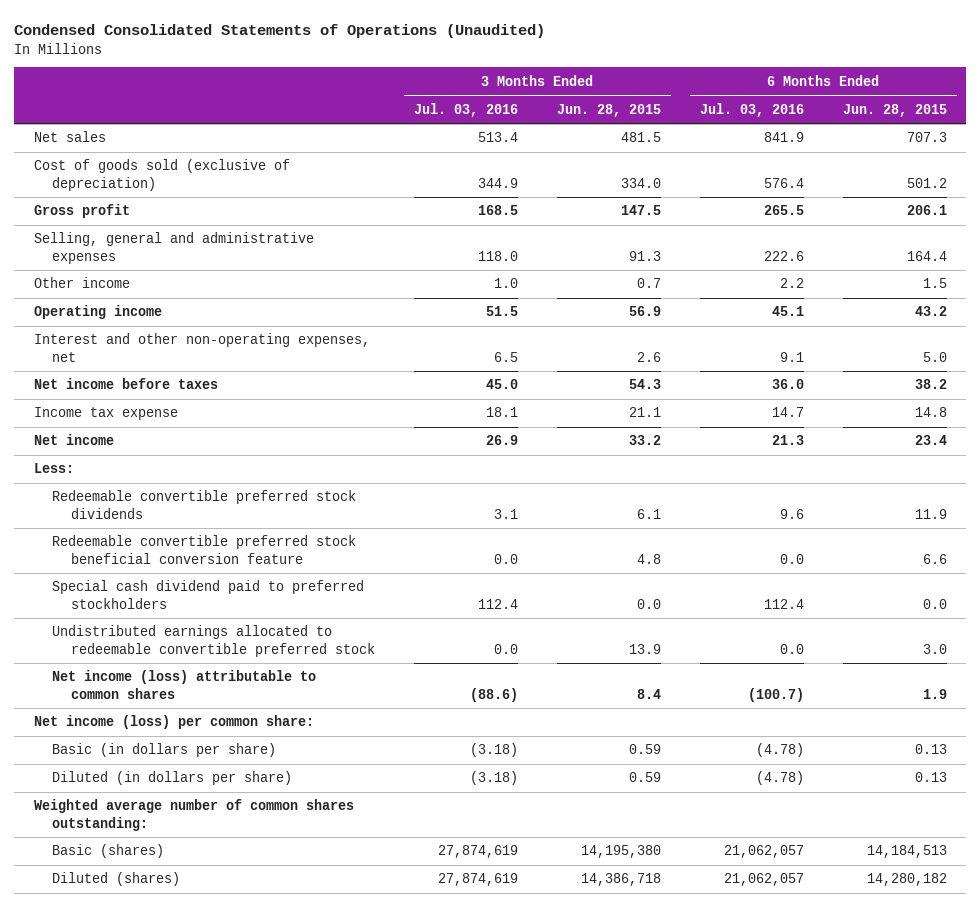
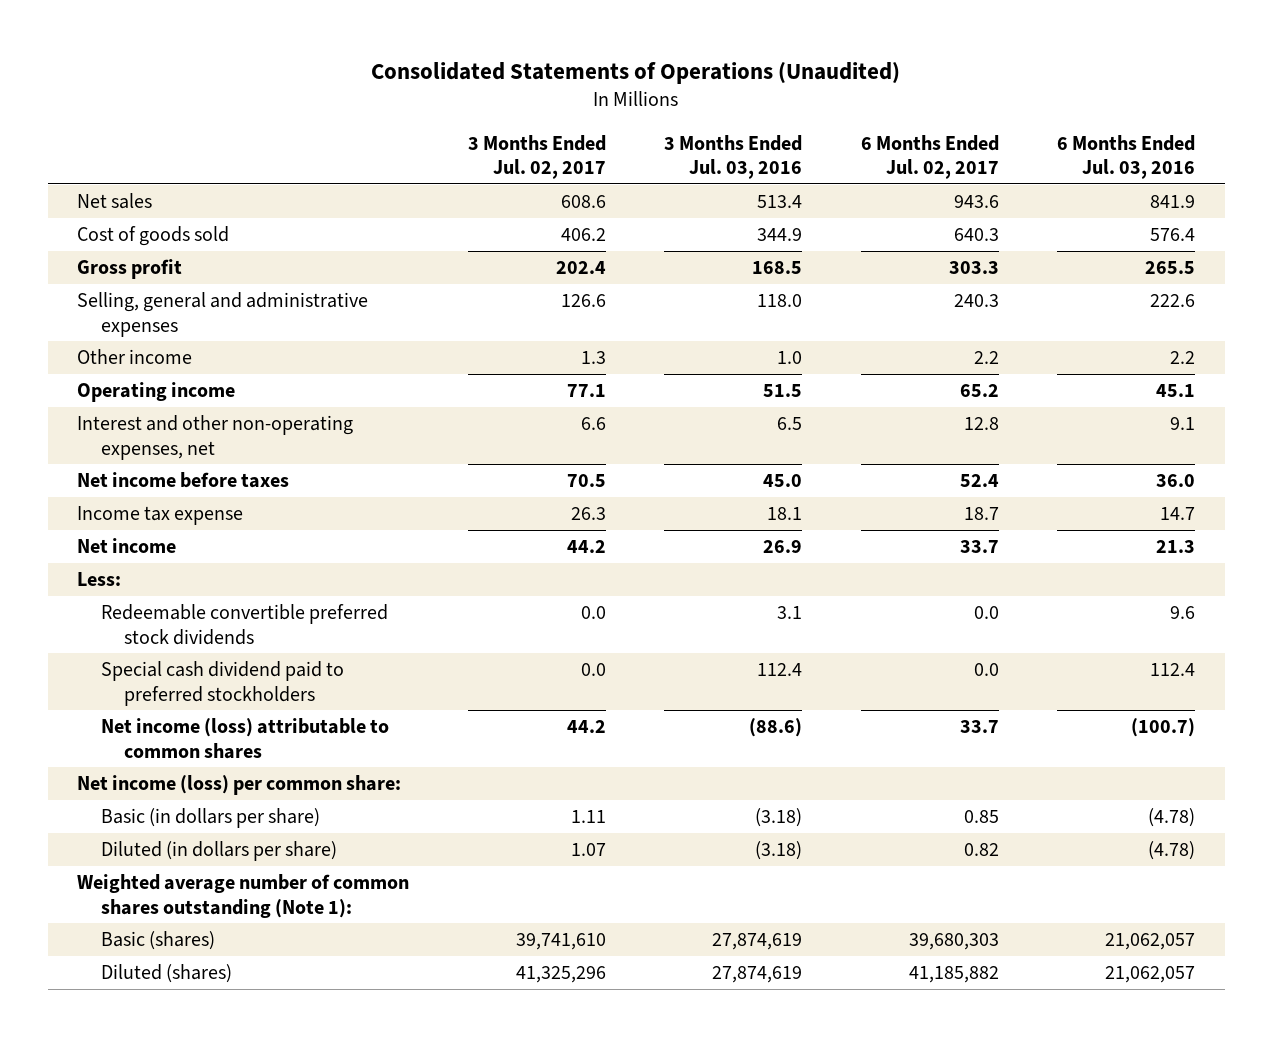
- Condensed Consolidated Statements of Operations (Unaudited)
+ Consolidated Statements of Operations (Unaudited)
- | 3 Months Ended Jul. 03, 2016 | 3 Months Ended Jun. 28, 2015 | 6 Months Ended Jul. 03, 2016 | 6 Months Ended Jun. 28, 2015
+ | 3 Months Ended Jul. 02, 2017 | 3 Months Ended Jul. 03, 2016 | 6 Months Ended Jul. 02, 2017 | 6 Months Ended Jul. 03, 2016
- Cost of goods sold (exclusive of depreciation) | 344.9 | 334.0 | 576.4 | 501.2
+ Cost of goods sold | 406.2 | 344.9 | 640.3 | 576.4
- Redeemable convertible preferred stock beneficial conversion feature | 0.0 | 4.8 | 0.0 | 6.6
- Undistributed earnings allocated to redeemable convertible preferred stock | 0.0 | 13.9 | 0.0 | 3.0
- Weighted average number of common shares outstanding:
+ Weighted average number of common shares outstanding (Note 1):

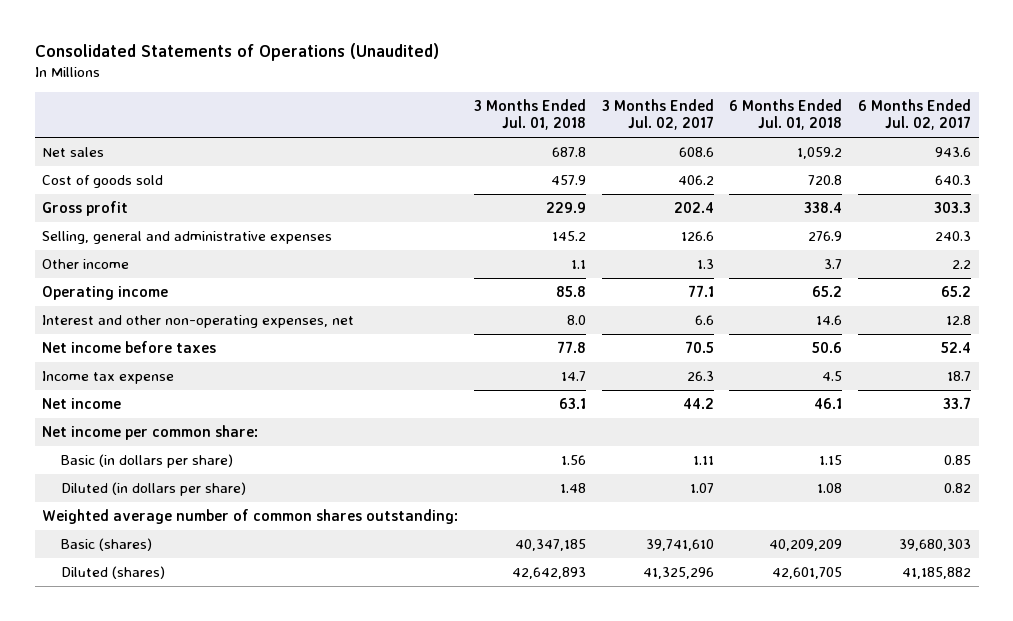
- | 3 Months Ended Jul. 02, 2017 | 3 Months Ended Jul. 03, 2016 | 6 Months Ended Jul. 02, 2017 | 6 Months Ended Jul. 03, 2016
+ | 3 Months Ended Jul. 01, 2018 | 3 Months Ended Jul. 02, 2017 | 6 Months Ended Jul. 01, 2018 | 6 Months Ended Jul. 02, 2017
- Less:
- Redeemable convertible preferred stock dividends | 0.0 | 3.1 | 0.0 | 9.6
- Special cash dividend paid to preferred stockholders | 0.0 | 112.4 | 0.0 | 112.4
- Net income (loss) attributable to common shares | 44.2 | (88.6) | 33.7 | (100.7)
- Net income (loss) per common share:
+ Net income per common share:
- Weighted average number of common shares outstanding (Note 1):
+ Weighted average number of common shares outstanding:

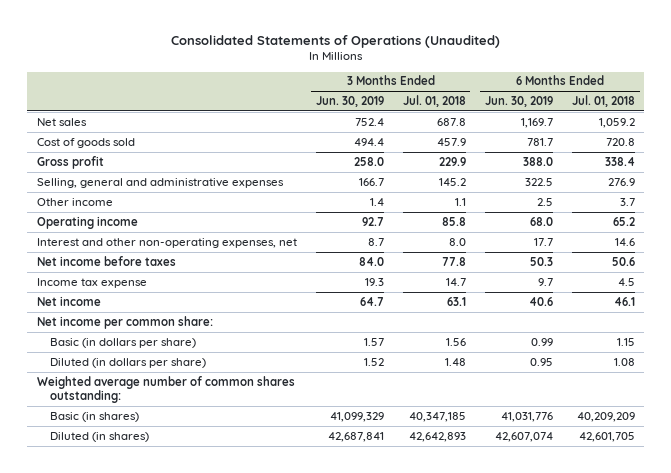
- | 3 Months Ended Jul. 01, 2018 | 3 Months Ended Jul. 02, 2017 | 6 Months Ended Jul. 01, 2018 | 6 Months Ended Jul. 02, 2017
+ | 3 Months Ended Jun. 30, 2019 | 3 Months Ended Jul. 01, 2018 | 6 Months Ended Jun. 30, 2019 | 6 Months Ended Jul. 01, 2018
- Basic (shares) | 40,347,185 | 39,741,610 | 40,209,209 | 39,680,303
- Diluted (shares) | 42,642,893 | 41,325,296 | 42,601,705 | 41,185,882
+ Basic (in shares) | 41,099,329 | 40,347,185 | 41,031,776 | 40,209,209
+ Diluted (in shares) | 42,687,841 | 42,642,893 | 42,607,074 | 42,601,705

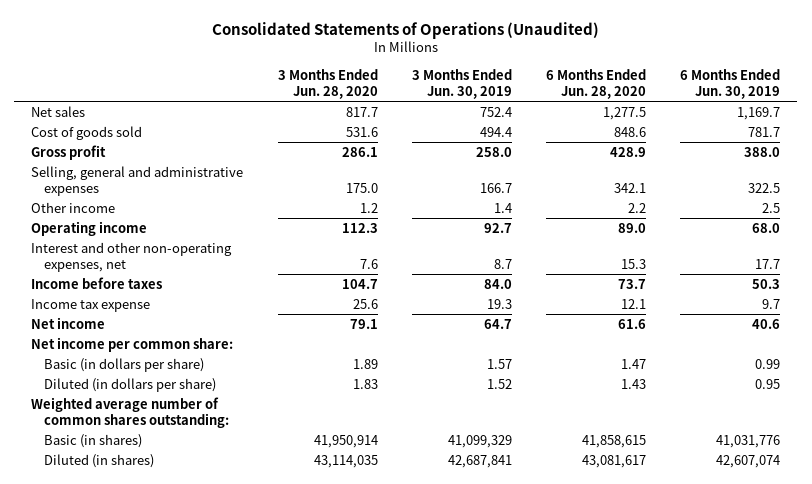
- | 3 Months Ended Jun. 30, 2019 | 3 Months Ended Jul. 01, 2018 | 6 Months Ended Jun. 30, 2019 | 6 Months Ended Jul. 01, 2018
+ | 3 Months Ended Jun. 28, 2020 | 3 Months Ended Jun. 30, 2019 | 6 Months Ended Jun. 28, 2020 | 6 Months Ended Jun. 30, 2019
- Net income before taxes | 84.0 | 77.8 | 50.3 | 50.6
+ Income before taxes | 104.7 | 84.0 | 73.7 | 50.3

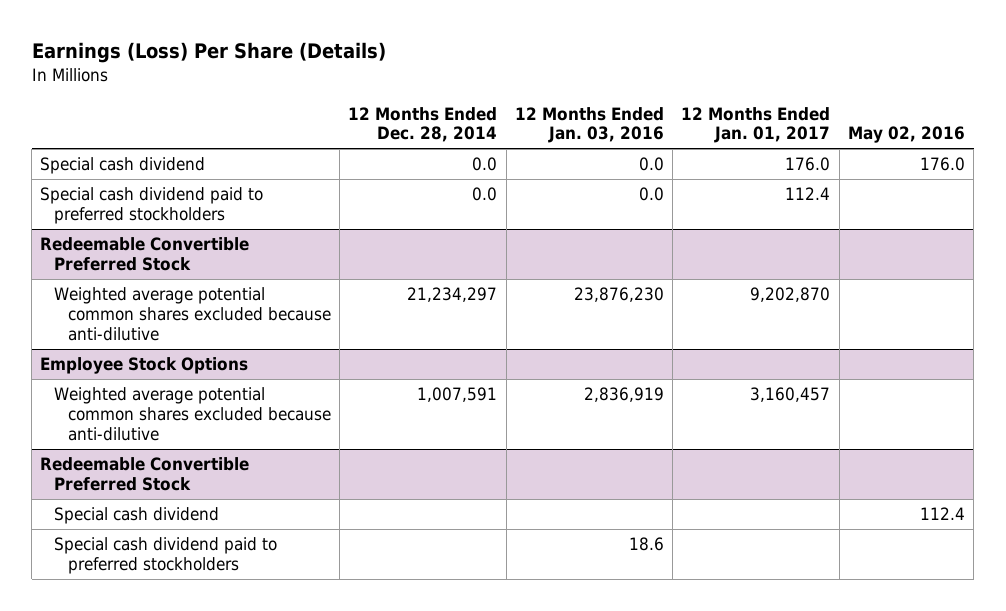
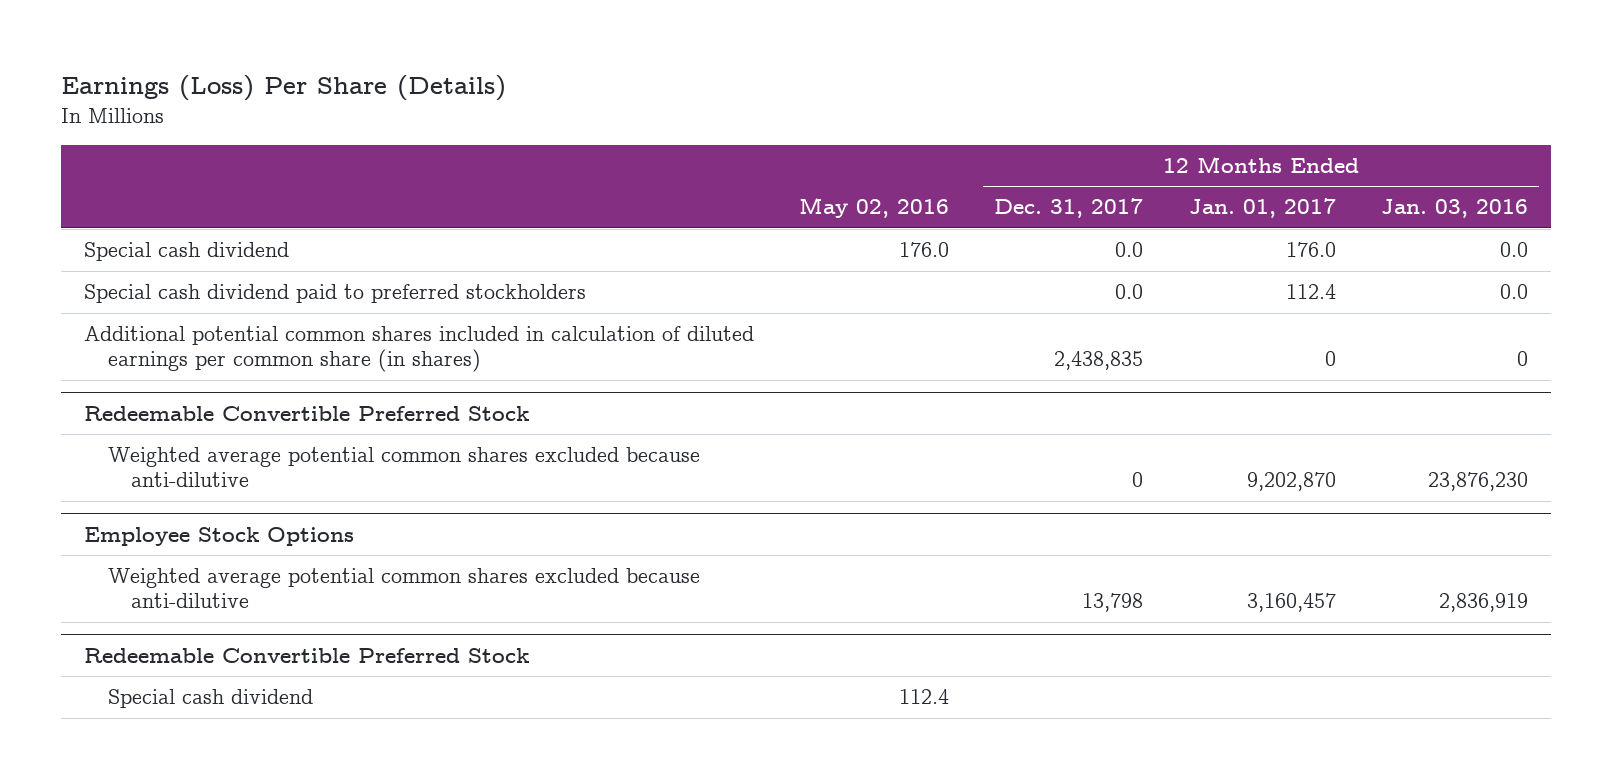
- | 12 Months Ended Dec. 28, 2014 | 12 Months Ended Jan. 03, 2016 | 12 Months Ended Jan. 01, 2017 | May 02, 2016
+ | May 02, 2016 | 12 Months Ended Dec. 31, 2017 | 12 Months Ended Jan. 01, 2017 | 12 Months Ended Jan. 03, 2016
+ Additional potential common shares included in calculation of diluted earnings per common share (in shares) | | 2,438,835 | 0 | 0
@ Redeemable Convertible Preferred Stock
- Special cash dividend paid to preferred stockholders | | 18.6 | |

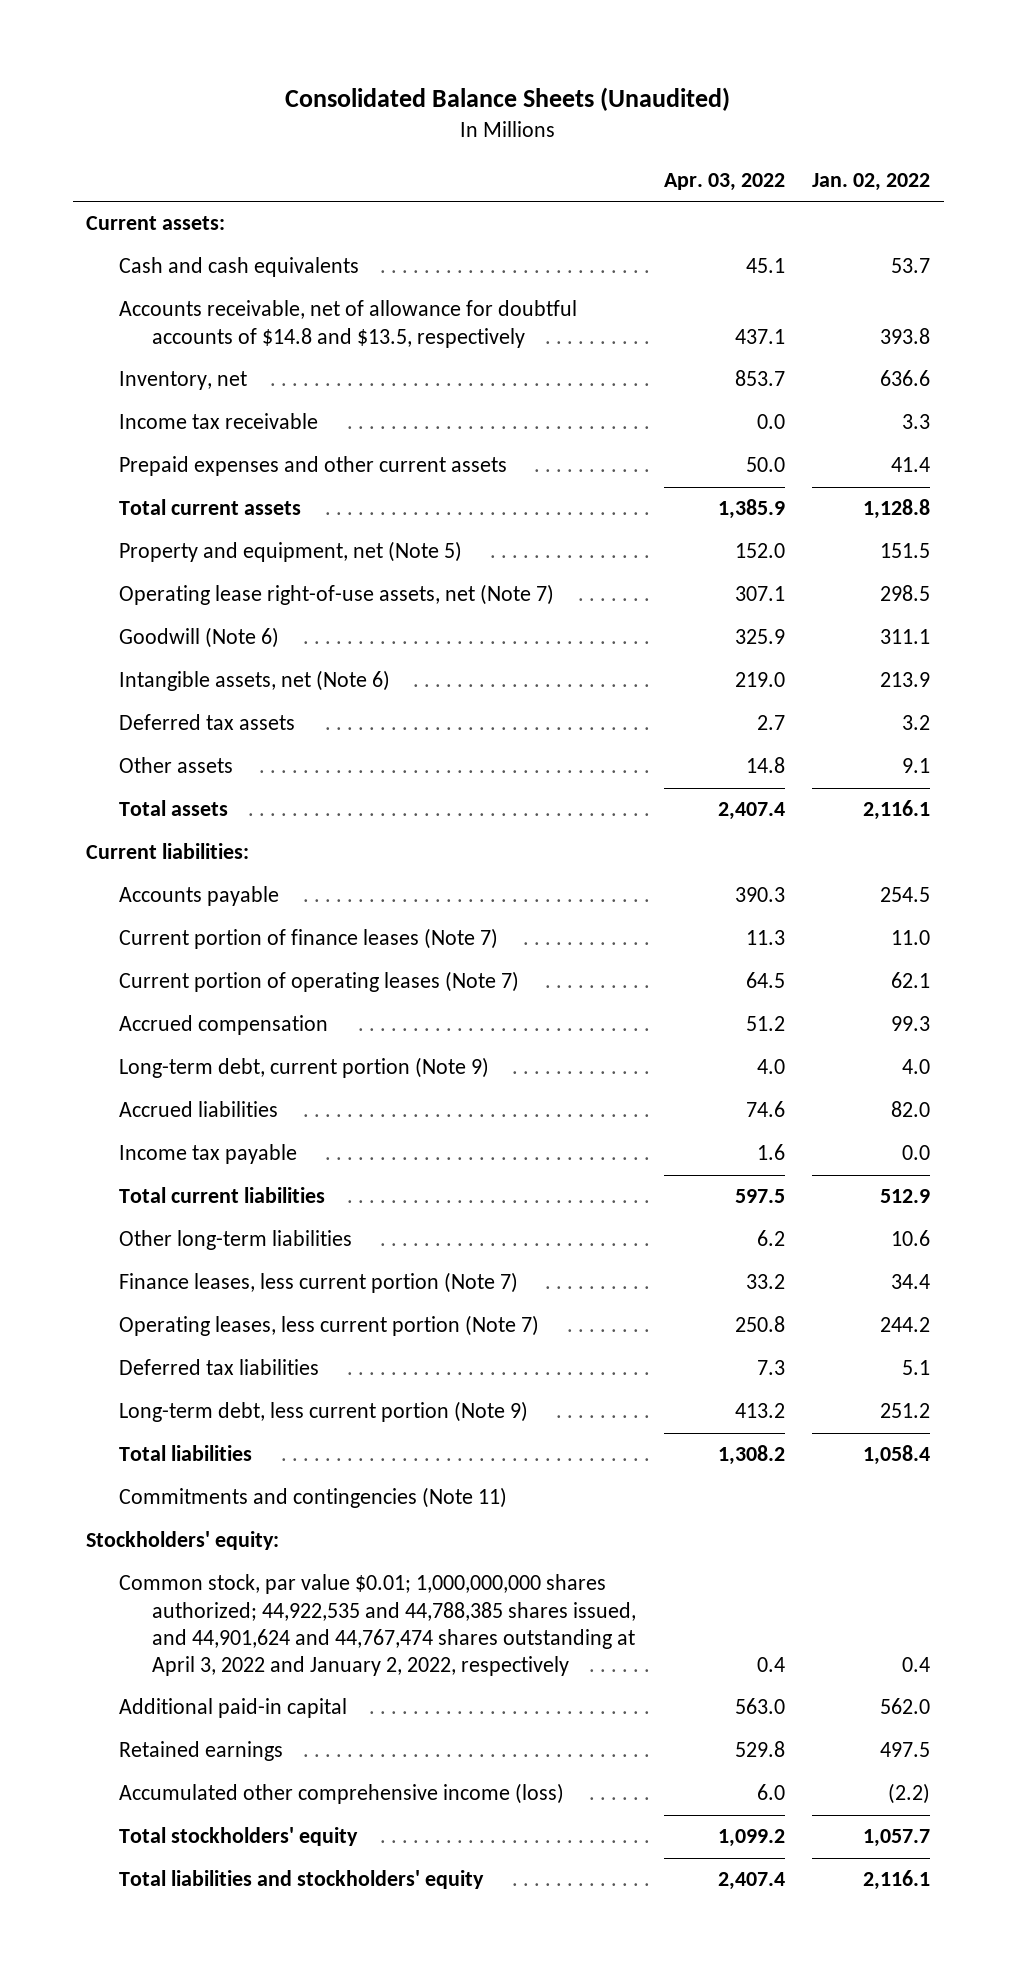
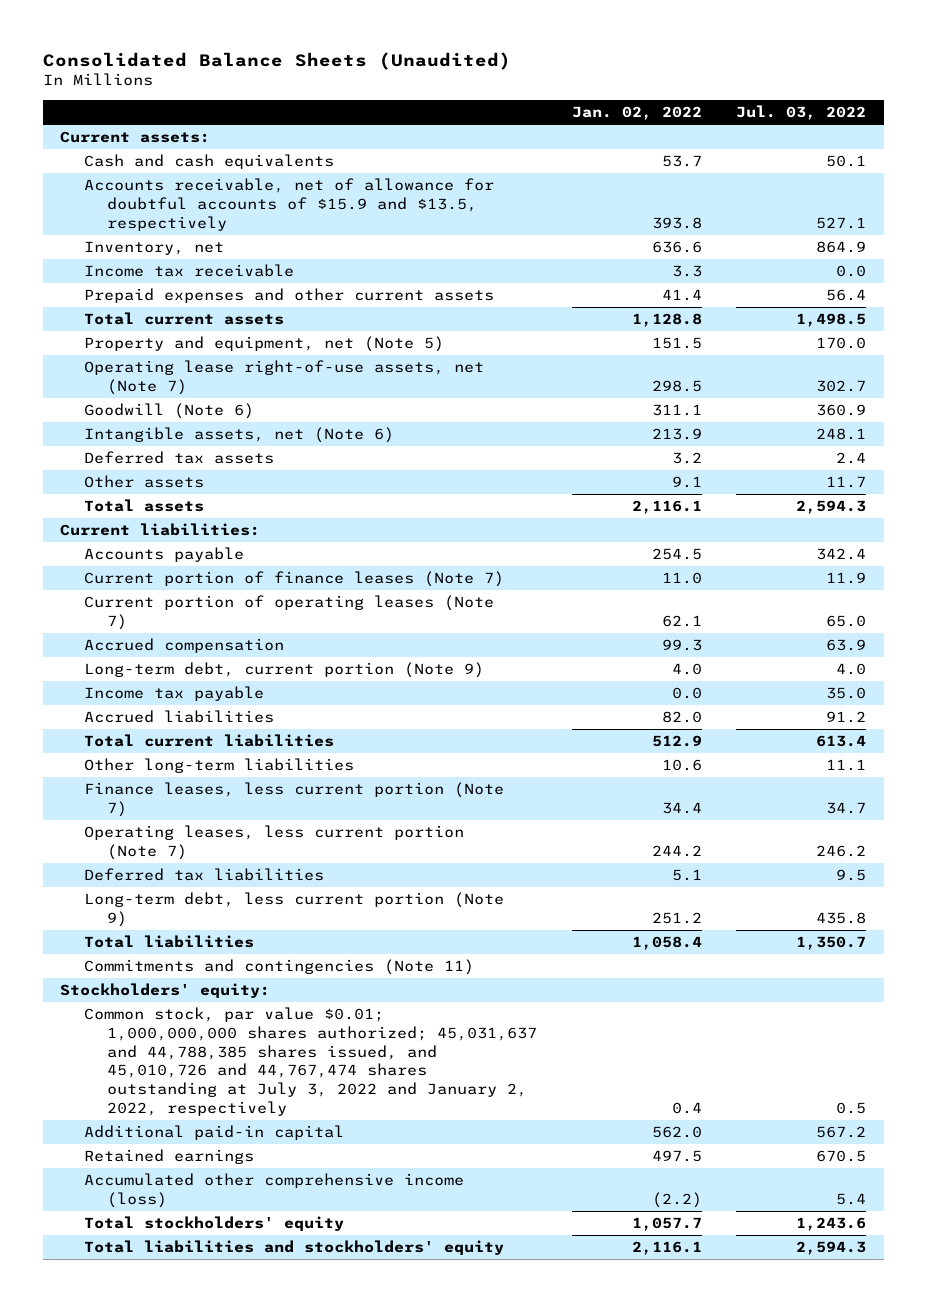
- | Apr. 03, 2022 | Jan. 02, 2022
+ | Jan. 02, 2022 | Jul. 03, 2022
- Accounts receivable, net of allowance for doubtful accounts of $14.8 and $13.5, respectively | 437.1 | 393.8
+ Accounts receivable, net of allowance for doubtful accounts of $15.9 and $13.5, respectively | 393.8 | 527.1
moved down: Accrued liabilities | 82.0 | 91.2
- Common stock, par value $0.01; 1,000,000,000 shares authorized; 44,922,535 and 44,788,385 shares issued, and 44,901,624 and 44,767,474 shares outstanding at April 3, 2022 and January 2, 2022, respectively | 0.4 | 0.4
+ Common stock, par value $0.01; 1,000,000,000 shares authorized; 45,031,637 and 44,788,385 shares issued, and 45,010,726 and 44,767,474 shares outstanding at July 3, 2022 and January 2, 2022, respectively | 0.4 | 0.5

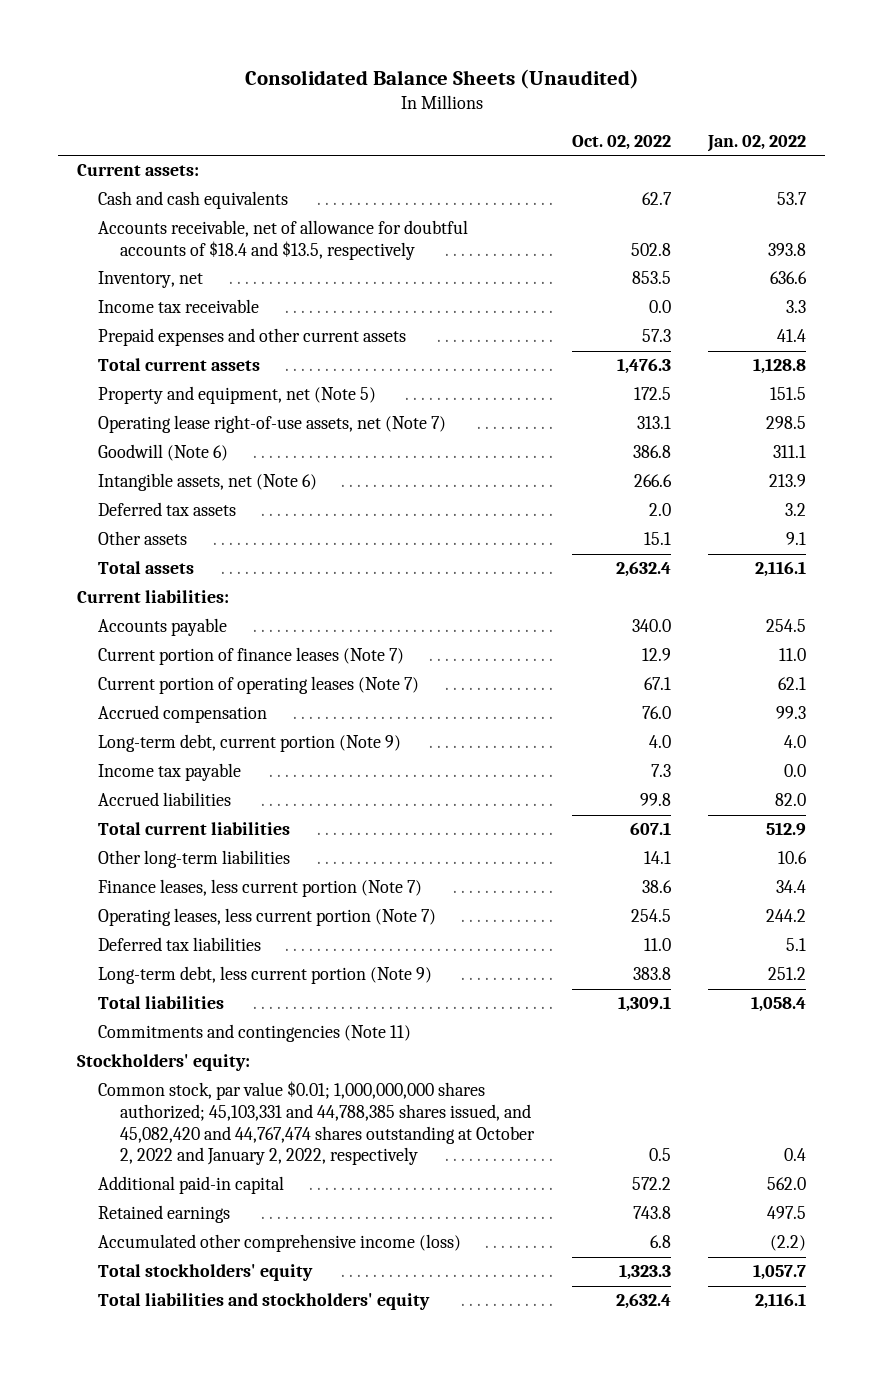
- | Jan. 02, 2022 | Jul. 03, 2022
+ | Oct. 02, 2022 | Jan. 02, 2022
- Accounts receivable, net of allowance for doubtful accounts of $15.9 and $13.5, respectively | 393.8 | 527.1
+ Accounts receivable, net of allowance for doubtful accounts of $18.4 and $13.5, respectively | 502.8 | 393.8
- Common stock, par value $0.01; 1,000,000,000 shares authorized; 45,031,637 and 44,788,385 shares issued, and 45,010,726 and 44,767,474 shares outstanding at July 3, 2022 and January 2, 2022, respectively | 0.4 | 0.5
+ Common stock, par value $0.01; 1,000,000,000 shares authorized; 45,103,331 and 44,788,385 shares issued, and 45,082,420 and 44,767,474 shares outstanding at October 2, 2022 and January 2, 2022, respectively | 0.5 | 0.4

